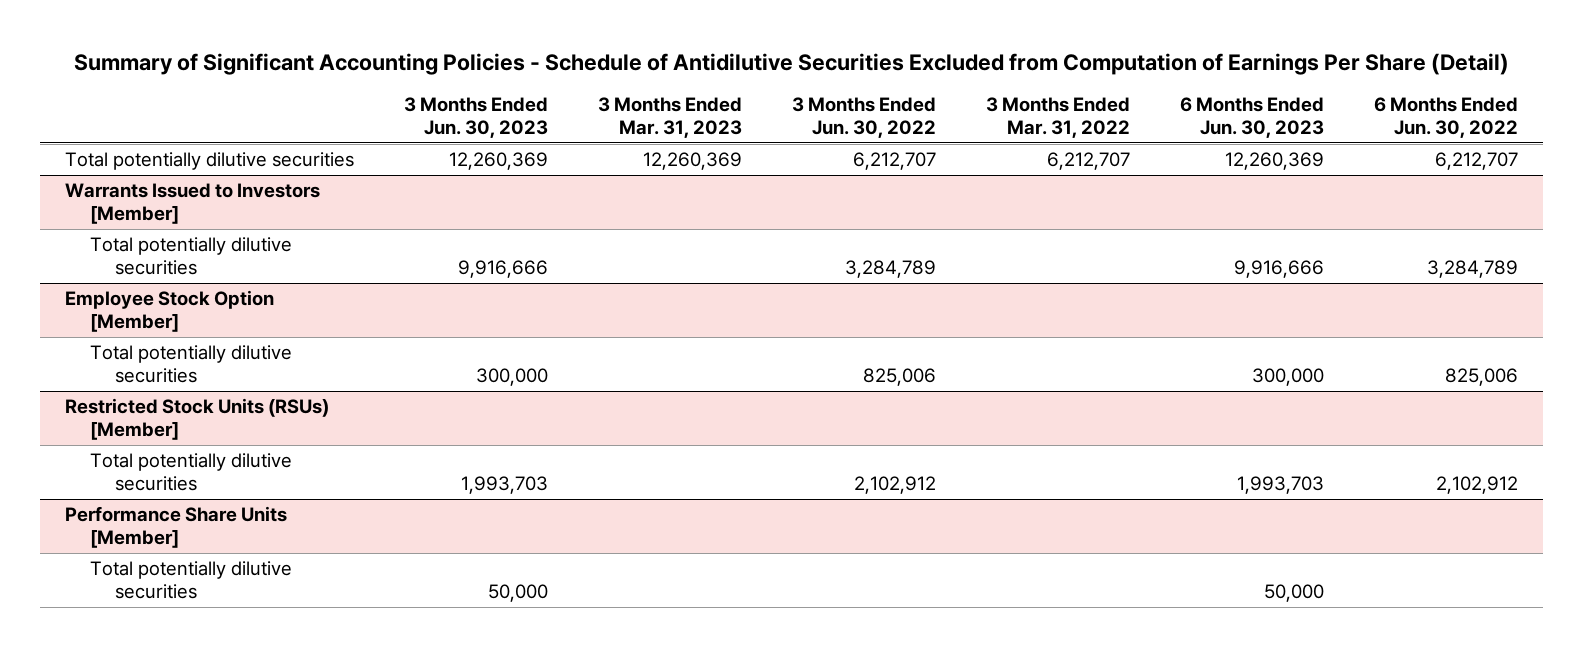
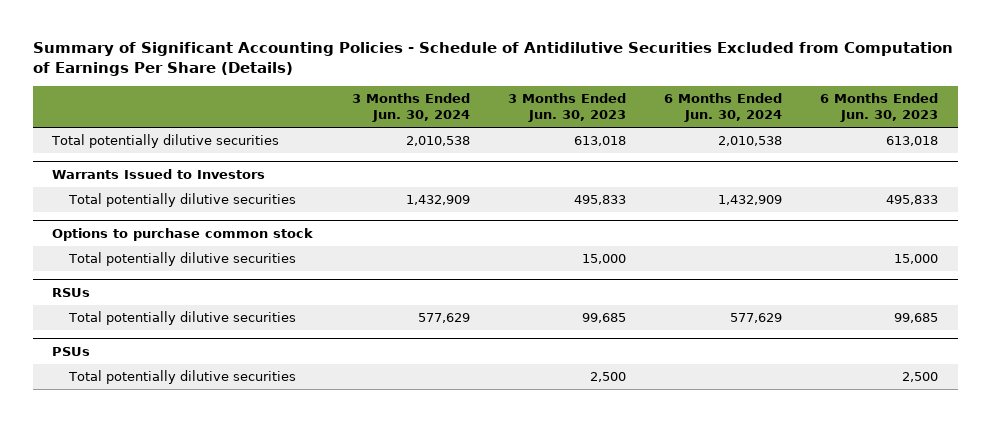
- Summary of Significant Accounting Policies - Schedule of Antidilutive Securities Excluded from Computation of Earnings Per Share (Detail)
+ Summary of Significant Accounting Policies - Schedule of Antidilutive Securities Excluded from Computation of Earnings Per Share (Details)
- | 3 Months Ended Jun. 30, 2023 | 3 Months Ended Mar. 31, 2023 | 3 Months Ended Jun. 30, 2022 | 3 Months Ended Mar. 31, 2022 | 6 Months Ended Jun. 30, 2023 | 6 Months Ended Jun. 30, 2022
+ | 3 Months Ended Jun. 30, 2024 | 3 Months Ended Jun. 30, 2023 | 6 Months Ended Jun. 30, 2024 | 6 Months Ended Jun. 30, 2023
- Total potentially dilutive securities | 12,260,369 | 12,260,369 | 6,212,707 | 6,212,707 | 12,260,369 | 6,212,707
- Warrants Issued to Investors [Member]
- Total potentially dilutive securities | 9,916,666 | | 3,284,789 | | 9,916,666 | 3,284,789
- Employee Stock Option [Member]
- Total potentially dilutive securities | 300,000 | | 825,006 | | 300,000 | 825,006
- Restricted Stock Units (RSUs) [Member]
- Total potentially dilutive securities | 1,993,703 | | 2,102,912 | | 1,993,703 | 2,102,912
- Performance Share Units [Member]
- Total potentially dilutive securities | 50,000 | | | | 50,000 |
+ Total potentially dilutive securities | 2,010,538 | 613,018 | 2,010,538 | 613,018
+ Warrants Issued to Investors
+ Total potentially dilutive securities | 1,432,909 | 495,833 | 1,432,909 | 495,833
+ Options to purchase common stock
+ Total potentially dilutive securities | | 15,000 | | 15,000
+ RSUs
+ Total potentially dilutive securities | 577,629 | 99,685 | 577,629 | 99,685
+ PSUs
+ Total potentially dilutive securities | | 2,500 | | 2,500

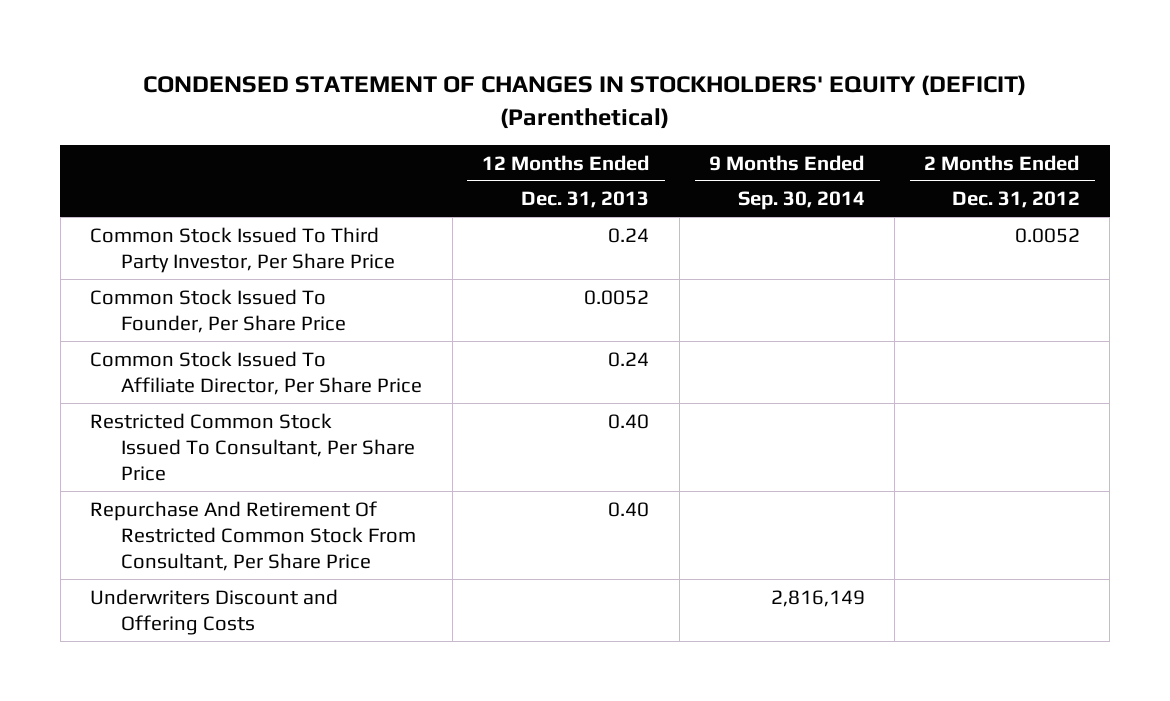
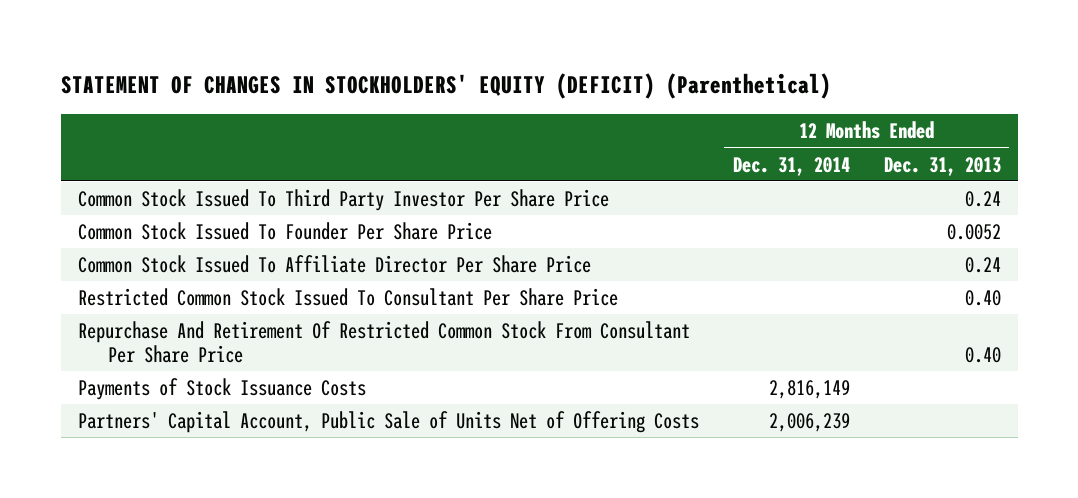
- CONDENSED STATEMENT OF CHANGES IN STOCKHOLDERS' EQUITY (DEFICIT) (Parenthetical)
+ STATEMENT OF CHANGES IN STOCKHOLDERS' EQUITY (DEFICIT) (Parenthetical)
- | 12 Months Ended Dec. 31, 2013 | 9 Months Ended Sep. 30, 2014 | 2 Months Ended Dec. 31, 2012
+ | 12 Months Ended Dec. 31, 2014 | 12 Months Ended Dec. 31, 2013
- Common Stock Issued To Third Party Investor, Per Share Price | 0.24 | | 0.0052
- Common Stock Issued To Founder, Per Share Price | 0.0052 | |
- Common Stock Issued To Affiliate Director, Per Share Price | 0.24 | |
- Restricted Common Stock Issued To Consultant, Per Share Price | 0.40 | |
- Repurchase And Retirement Of Restricted Common Stock From Consultant, Per Share Price | 0.40 | |
- Underwriters Discount and Offering Costs | | 2,816,149 |
+ Common Stock Issued To Third Party Investor Per Share Price | | 0.24
+ Common Stock Issued To Founder Per Share Price | | 0.0052
+ Common Stock Issued To Affiliate Director Per Share Price | | 0.24
+ Restricted Common Stock Issued To Consultant Per Share Price | | 0.40
+ Repurchase And Retirement Of Restricted Common Stock From Consultant Per Share Price | | 0.40
+ Payments of Stock Issuance Costs | 2,816,149 |
+ Partners' Capital Account, Public Sale of Units Net of Offering Costs | 2,006,239 |

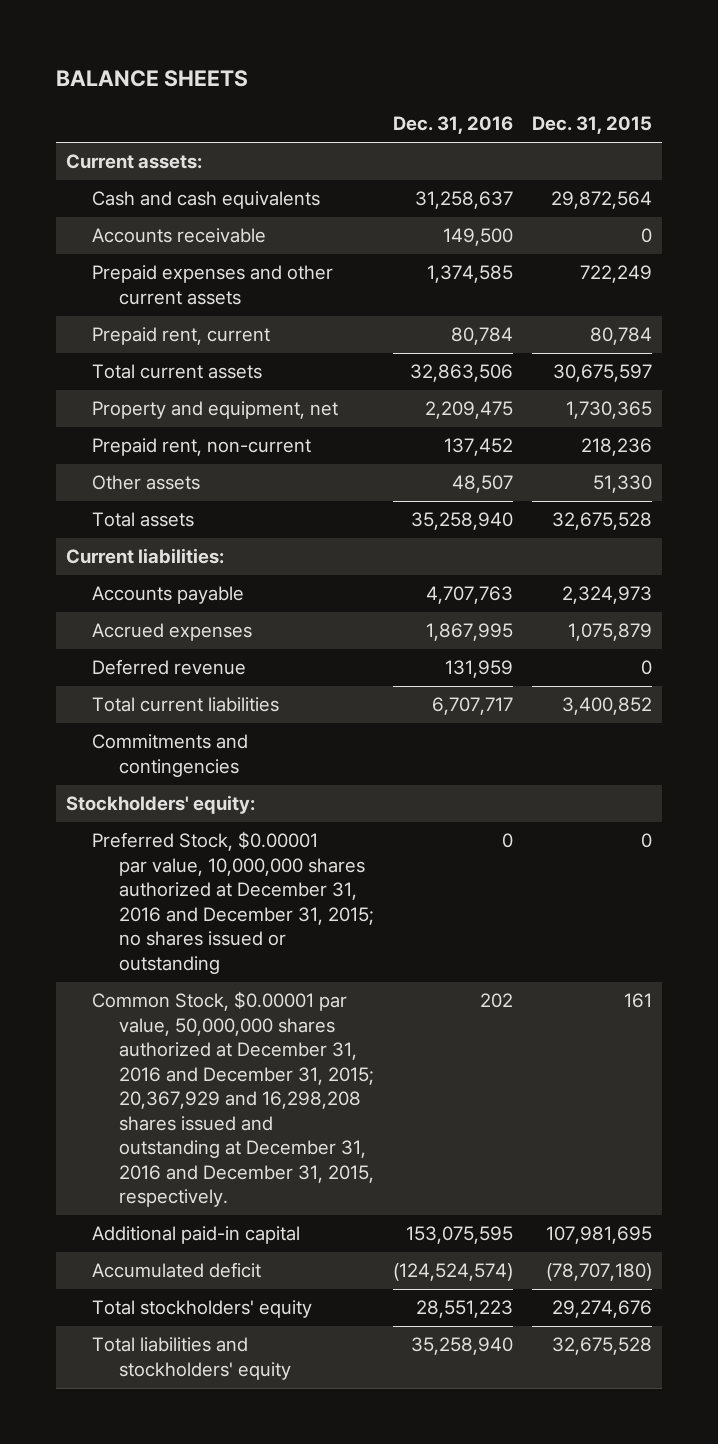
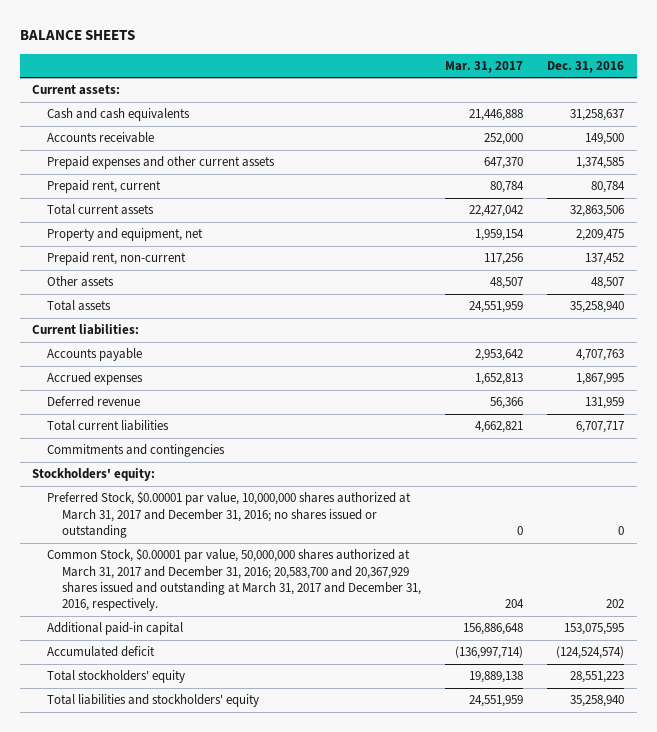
- | Dec. 31, 2016 | Dec. 31, 2015
+ | Mar. 31, 2017 | Dec. 31, 2016
- Preferred Stock, $0.00001 par value, 10,000,000 shares authorized at December 31, 2016 and December 31, 2015; no shares issued or outstanding | 0 | 0
- Common Stock, $0.00001 par value, 50,000,000 shares authorized at December 31, 2016 and December 31, 2015; 20,367,929 and 16,298,208 shares issued and outstanding at December 31, 2016 and December 31, 2015, respectively. | 202 | 161
+ Preferred Stock, $0.00001 par value, 10,000,000 shares authorized at March 31, 2017 and December 31, 2016; no shares issued or outstanding | 0 | 0
+ Common Stock, $0.00001 par value, 50,000,000 shares authorized at March 31, 2017 and December 31, 2016; 20,583,700 and 20,367,929 shares issued and outstanding at March 31, 2017 and December 31, 2016, respectively. | 204 | 202

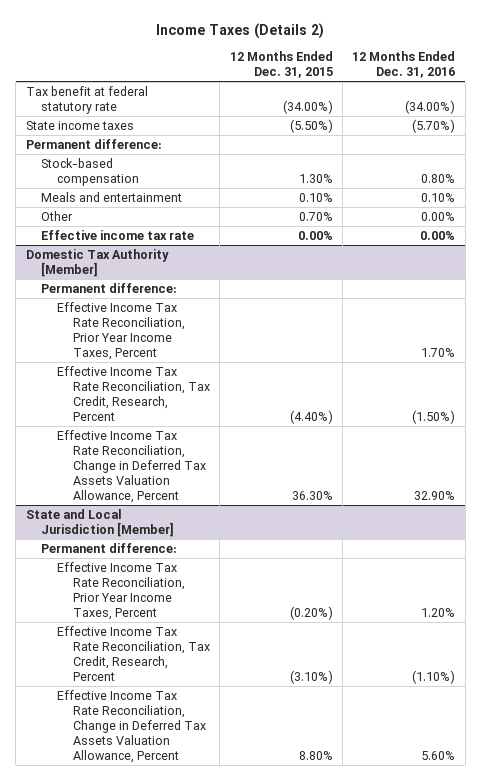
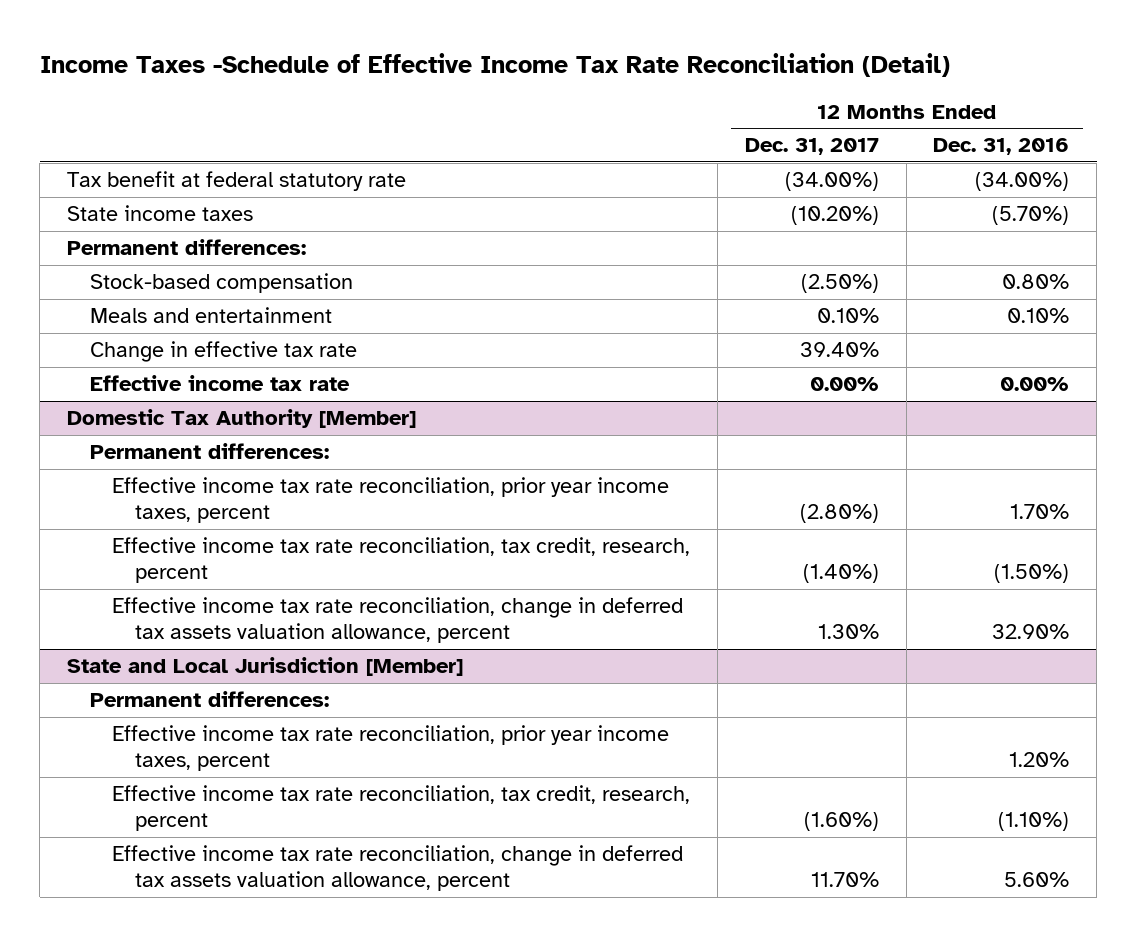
- Income Taxes (Details 2)
+ Income Taxes -Schedule of Effective Income Tax Rate Reconciliation (Detail)
- | 12 Months Ended Dec. 31, 2015 | 12 Months Ended Dec. 31, 2016
+ | 12 Months Ended Dec. 31, 2017 | 12 Months Ended Dec. 31, 2016
- Permanent difference:
+ Permanent differences:
- Other | 0.70% | 0.00%
+ Change in effective tax rate | 39.40% |
@ Domestic Tax Authority [Member]
- Permanent difference:
- Effective Income Tax Rate Reconciliation, Prior Year Income Taxes, Percent | | 1.70%
- Effective Income Tax Rate Reconciliation, Tax Credit, Research, Percent | (4.40%) | (1.50%)
- Effective Income Tax Rate Reconciliation, Change in Deferred Tax Assets Valuation Allowance, Percent | 36.30% | 32.90%
+ Permanent differences:
+ Effective income tax rate reconciliation, prior year income taxes, percent | (2.80%) | 1.70%
+ Effective income tax rate reconciliation, tax credit, research, percent | (1.40%) | (1.50%)
+ Effective income tax rate reconciliation, change in deferred tax assets valuation allowance, percent | 1.30% | 32.90%
@ State and Local Jurisdiction [Member]
- Permanent difference:
- Effective Income Tax Rate Reconciliation, Prior Year Income Taxes, Percent | (0.20%) | 1.20%
- Effective Income Tax Rate Reconciliation, Tax Credit, Research, Percent | (3.10%) | (1.10%)
- Effective Income Tax Rate Reconciliation, Change in Deferred Tax Assets Valuation Allowance, Percent | 8.80% | 5.60%
+ Permanent differences:
+ Effective income tax rate reconciliation, prior year income taxes, percent | | 1.20%
+ Effective income tax rate reconciliation, tax credit, research, percent | (1.60%) | (1.10%)
+ Effective income tax rate reconciliation, change in deferred tax assets valuation allowance, percent | 11.70% | 5.60%

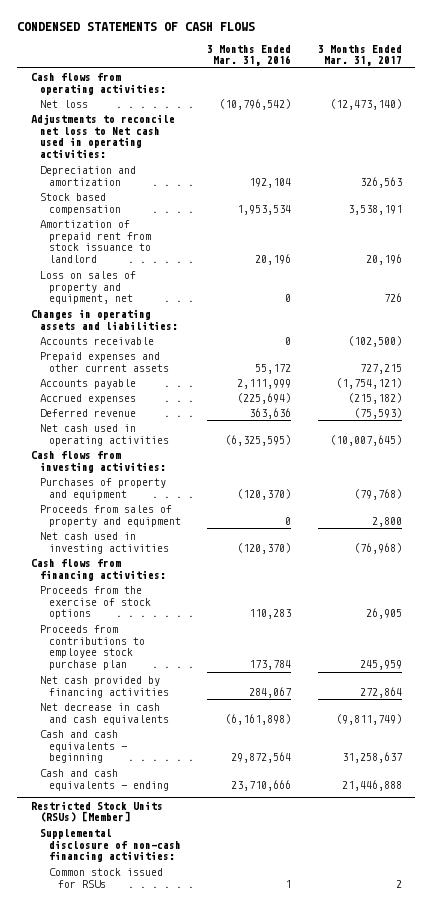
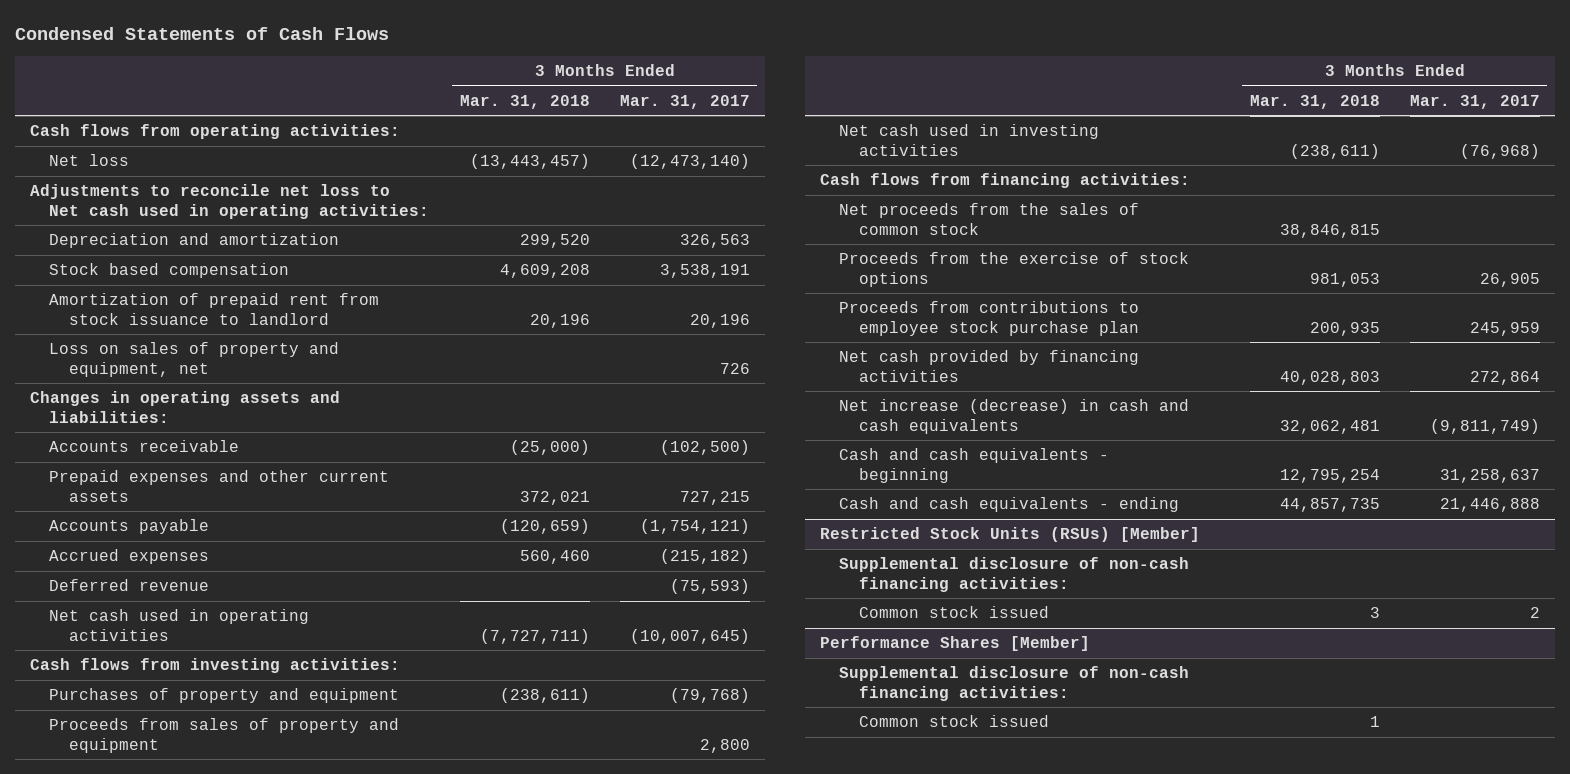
- CONDENSED STATEMENTS OF CASH FLOWS
+ Condensed Statements of Cash Flows
- | 3 Months Ended Mar. 31, 2016 | 3 Months Ended Mar. 31, 2017
+ | 3 Months Ended Mar. 31, 2018 | 3 Months Ended Mar. 31, 2017
+ Net proceeds from the sales of common stock | 38,846,815 |
- Net decrease in cash and cash equivalents | (6,161,898) | (9,811,749)
+ Net increase (decrease) in cash and cash equivalents | 32,062,481 | (9,811,749)
@ Restricted Stock Units (RSUs) [Member]
- Common stock issued for RSUs | 1 | 2
+ Common stock issued | 3 | 2
+ Performance Shares [Member]
+ Supplemental disclosure of non-cash financing activities:
+ Common stock issued | 1 |

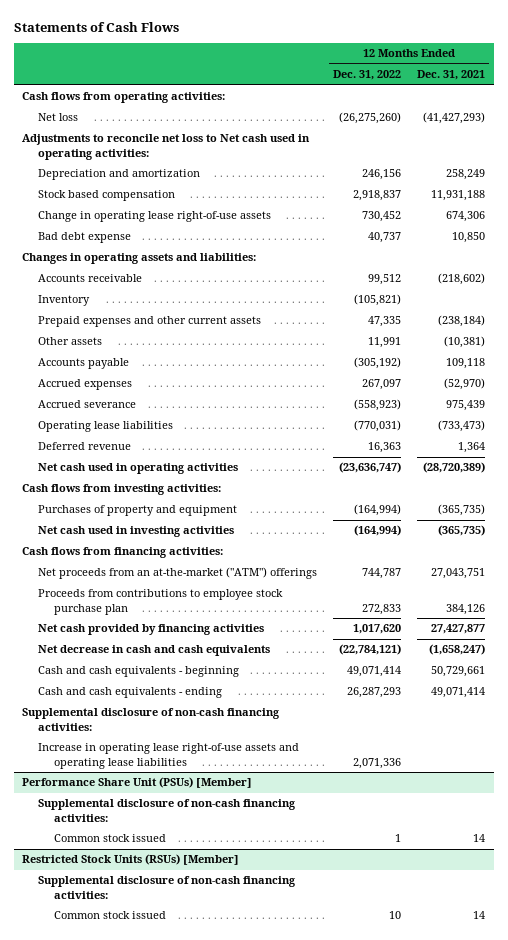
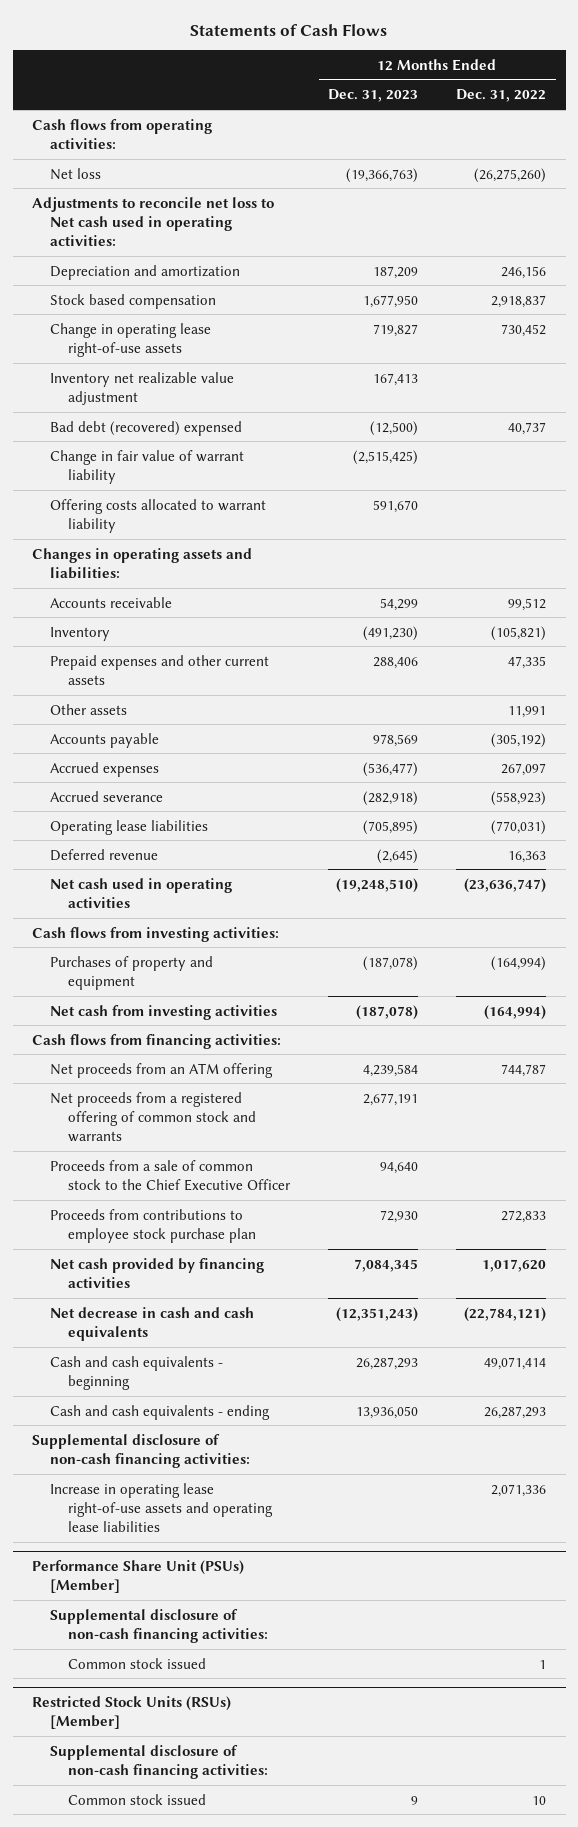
- | 12 Months Ended Dec. 31, 2022 | 12 Months Ended Dec. 31, 2021
+ | 12 Months Ended Dec. 31, 2023 | 12 Months Ended Dec. 31, 2022
- Bad debt expense | 40,737 | 10,850
+ Inventory net realizable value adjustment | 167,413 |
+ Bad debt (recovered) expensed | (12,500) | 40,737
+ Change in fair value of warrant liability | (2,515,425) |
+ Offering costs allocated to warrant liability | 591,670 |
- Net cash used in investing activities | (164,994) | (365,735)
+ Net cash from investing activities | (187,078) | (164,994)
- Net proceeds from an at-the-market ("ATM") offerings | 744,787 | 27,043,751
+ Net proceeds from an ATM offering | 4,239,584 | 744,787
+ Net proceeds from a registered offering of common stock and warrants | 2,677,191 |
+ Proceeds from a sale of common stock to the Chief Executive Officer | 94,640 |

